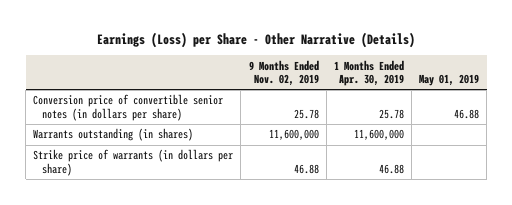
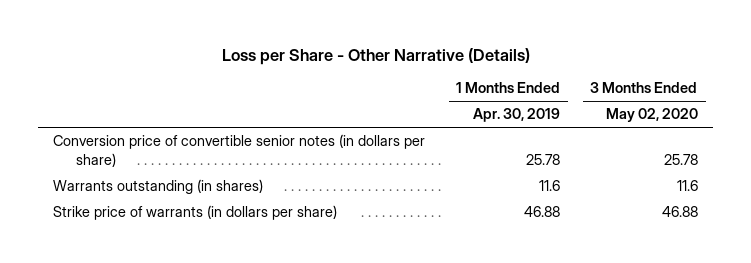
- Earnings (Loss) per Share - Other Narrative (Details)
+ Loss per Share - Other Narrative (Details)
- | 9 Months Ended Nov. 02, 2019 | 1 Months Ended Apr. 30, 2019 | May 01, 2019
+ | 1 Months Ended Apr. 30, 2019 | 3 Months Ended May 02, 2020
- Warrants outstanding (in shares) | 11,600,000 | 11,600,000 |
+ Warrants outstanding (in shares) | 11.6 | 11.6

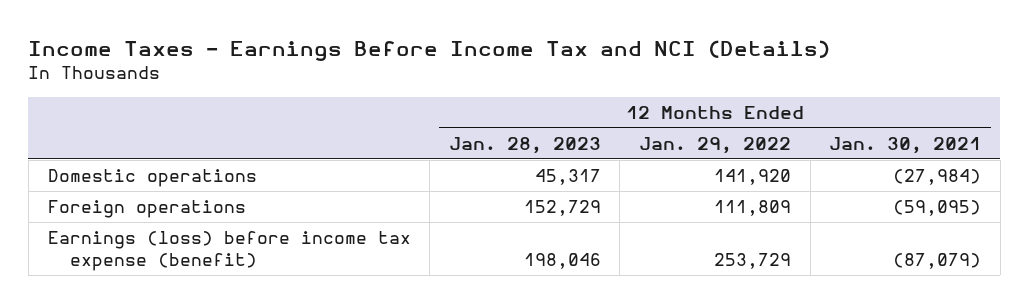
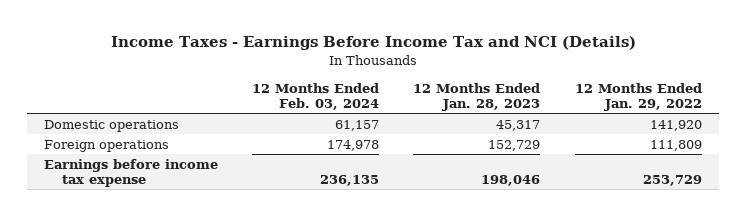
- | 12 Months Ended Jan. 28, 2023 | 12 Months Ended Jan. 29, 2022 | 12 Months Ended Jan. 30, 2021
+ | 12 Months Ended Feb. 03, 2024 | 12 Months Ended Jan. 28, 2023 | 12 Months Ended Jan. 29, 2022
- Earnings (loss) before income tax expense (benefit) | 198,046 | 253,729 | (87,079)
+ Earnings before income tax expense | 236,135 | 198,046 | 253,729

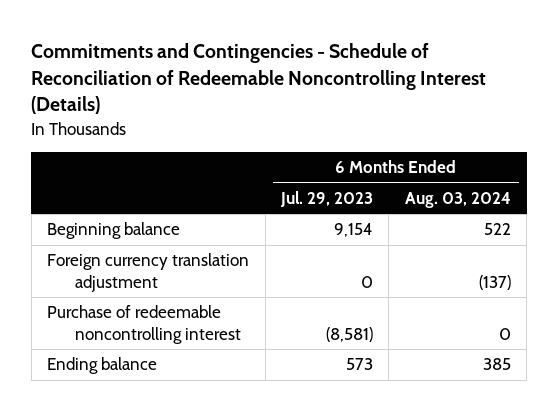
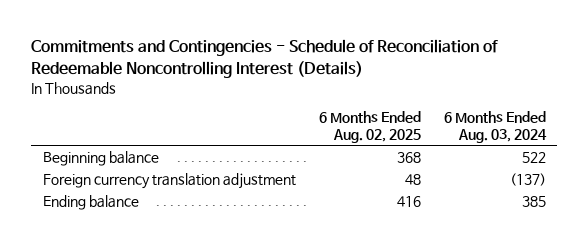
- | 6 Months Ended Jul. 29, 2023 | 6 Months Ended Aug. 03, 2024
+ | 6 Months Ended Aug. 02, 2025 | 6 Months Ended Aug. 03, 2024
- Purchase of redeemable noncontrolling interest | (8,581) | 0

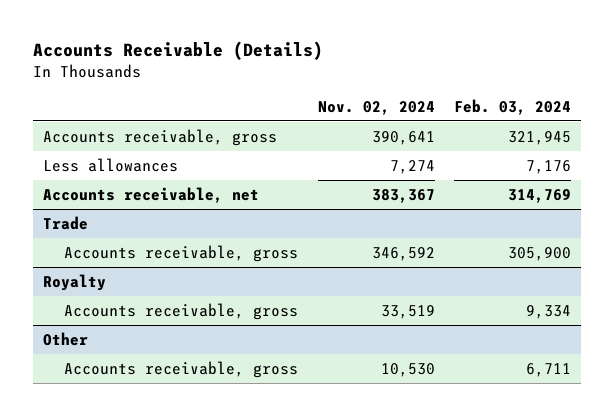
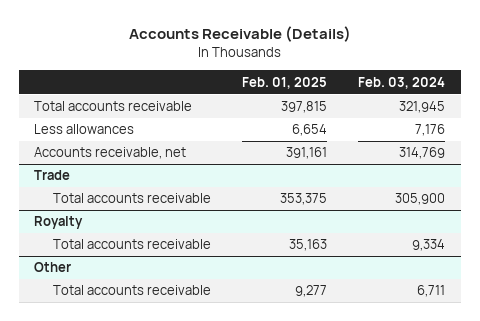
- | Nov. 02, 2024 | Feb. 03, 2024
+ | Feb. 01, 2025 | Feb. 03, 2024
- Accounts receivable, gross | 390,641 | 321,945
+ Total accounts receivable | 397,815 | 321,945
@ Trade
- Accounts receivable, gross | 346,592 | 305,900
+ Total accounts receivable | 353,375 | 305,900
@ Royalty
- Accounts receivable, gross | 33,519 | 9,334
+ Total accounts receivable | 35,163 | 9,334
@ Other
- Accounts receivable, gross | 10,530 | 6,711
+ Total accounts receivable | 9,277 | 6,711

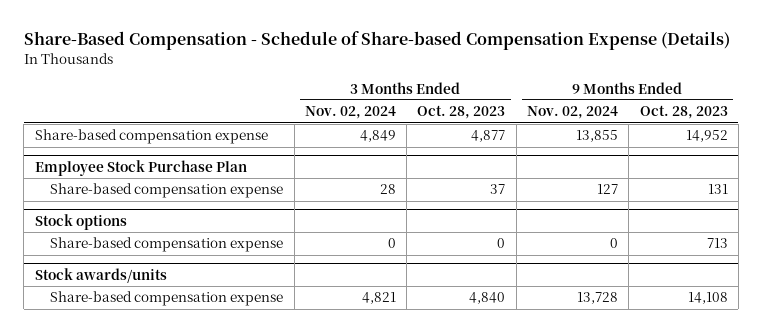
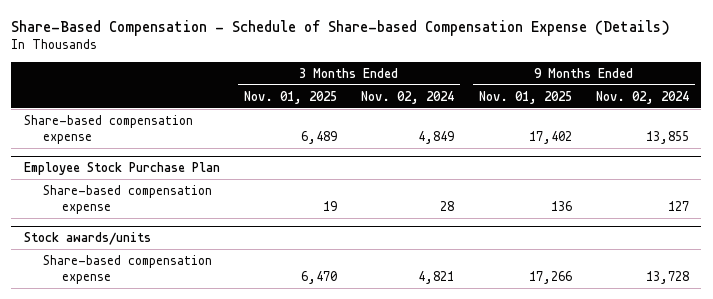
- | 3 Months Ended Nov. 02, 2024 | 3 Months Ended Oct. 28, 2023 | 9 Months Ended Nov. 02, 2024 | 9 Months Ended Oct. 28, 2023
+ | 3 Months Ended Nov. 01, 2025 | 3 Months Ended Nov. 02, 2024 | 9 Months Ended Nov. 01, 2025 | 9 Months Ended Nov. 02, 2024
- Stock options
- Share-based compensation expense | 0 | 0 | 0 | 713

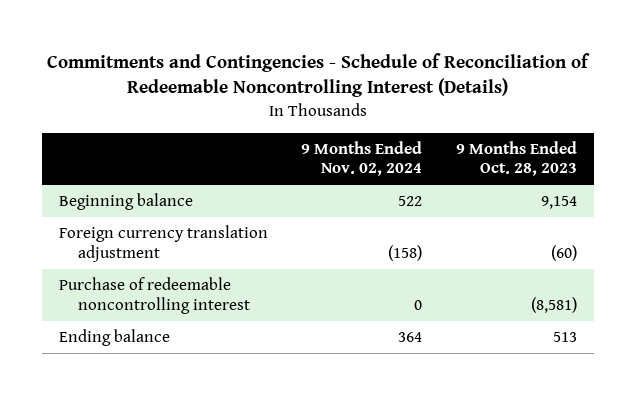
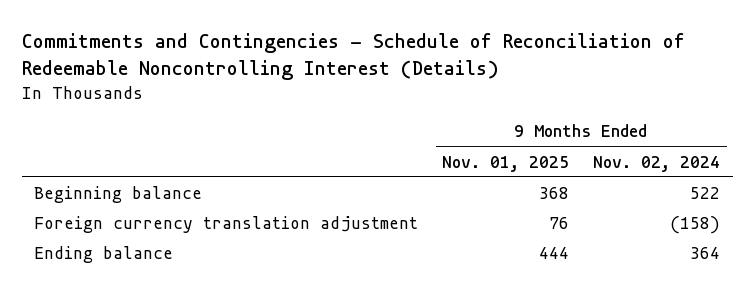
- | 9 Months Ended Nov. 02, 2024 | 9 Months Ended Oct. 28, 2023
+ | 9 Months Ended Nov. 01, 2025 | 9 Months Ended Nov. 02, 2024
- Purchase of redeemable noncontrolling interest | 0 | (8,581)

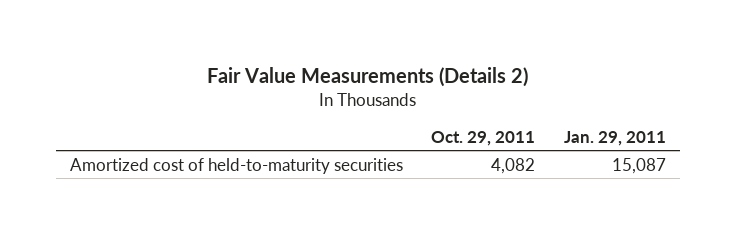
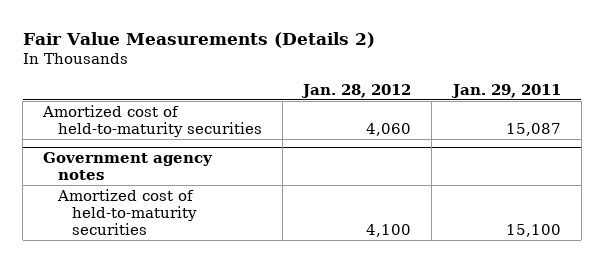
- | Oct. 29, 2011 | Jan. 29, 2011
+ | Jan. 28, 2012 | Jan. 29, 2011
+ Government agency notes
+ Amortized cost of held-to-maturity securities | 4,100 | 15,100

